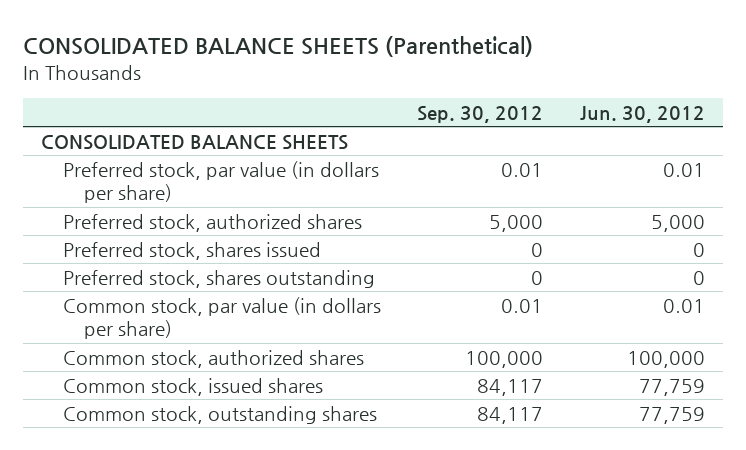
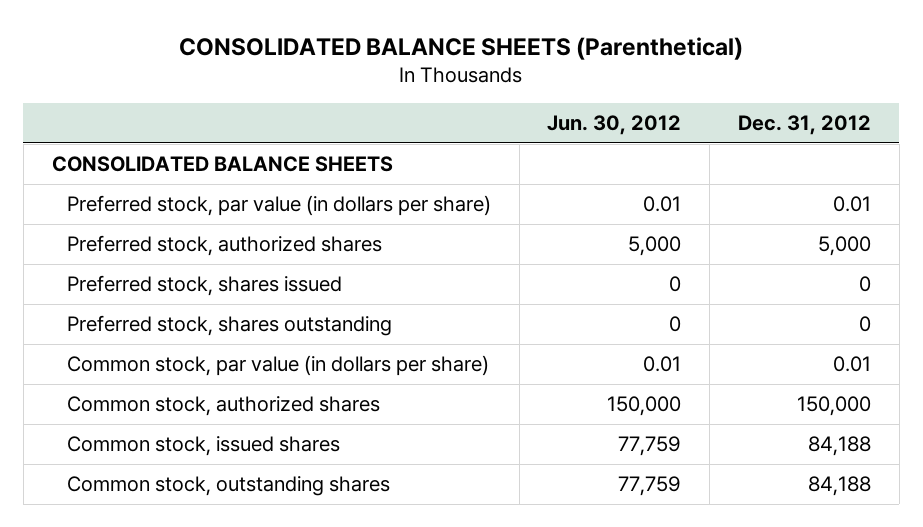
- | Sep. 30, 2012 | Jun. 30, 2012
+ | Jun. 30, 2012 | Dec. 31, 2012
- Common stock, authorized shares | 100,000 | 100,000
+ Common stock, authorized shares | 150,000 | 150,000

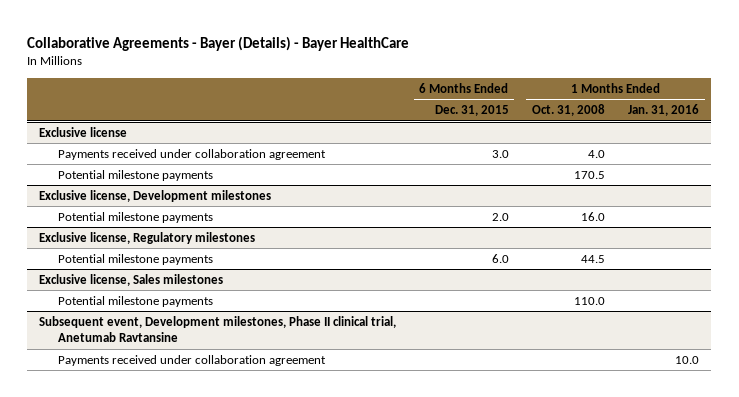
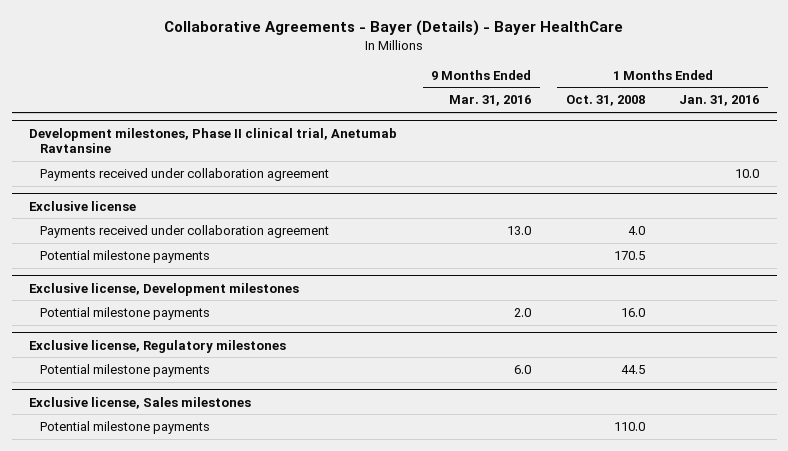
- | 6 Months Ended Dec. 31, 2015 | 1 Months Ended Oct. 31, 2008 | 1 Months Ended Jan. 31, 2016
+ | 9 Months Ended Mar. 31, 2016 | 1 Months Ended Oct. 31, 2008 | 1 Months Ended Jan. 31, 2016
+ Development milestones, Phase II clinical trial, Anetumab Ravtansine
+ Payments received under collaboration agreement | | | 10.0
- Subsequent event, Development milestones, Phase II clinical trial, Anetumab Ravtansine
- Payments received under collaboration agreement | | | 10.0

